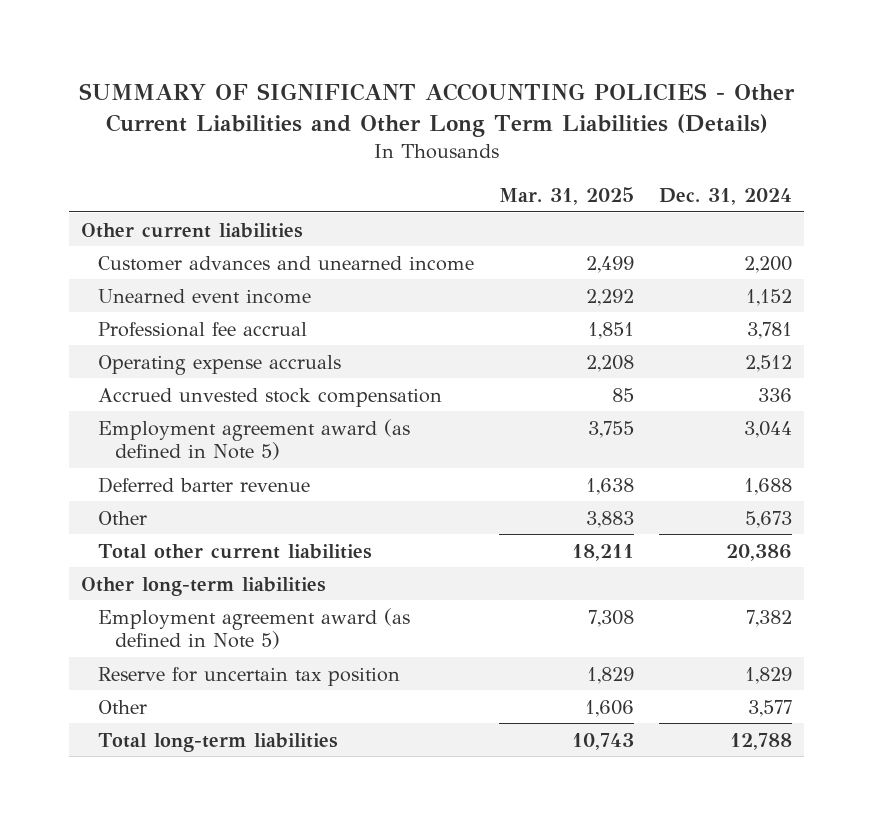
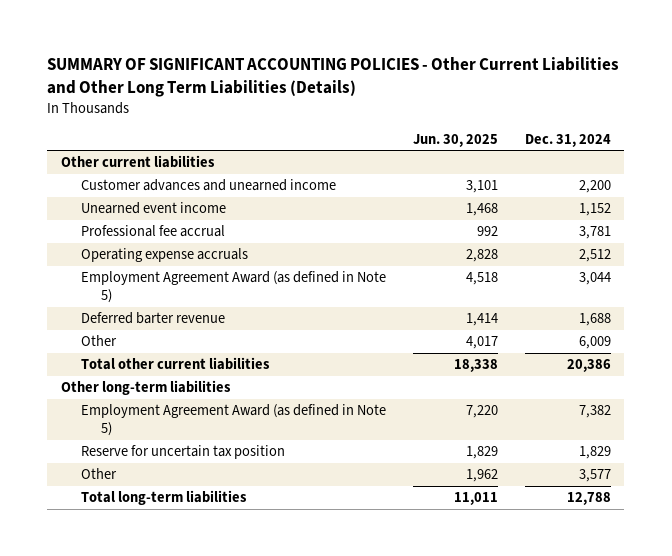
- | Mar. 31, 2025 | Dec. 31, 2024
+ | Jun. 30, 2025 | Dec. 31, 2024
- Accrued unvested stock compensation | 85 | 336
- Employment agreement award (as defined in Note 5) | 3,755 | 3,044
+ Employment Agreement Award (as defined in Note 5) | 4,518 | 3,044
- Other | 3,883 | 5,673
+ Other | 4,017 | 6,009
- Employment agreement award (as defined in Note 5) | 7,308 | 7,382
+ Employment Agreement Award (as defined in Note 5) | 7,220 | 7,382

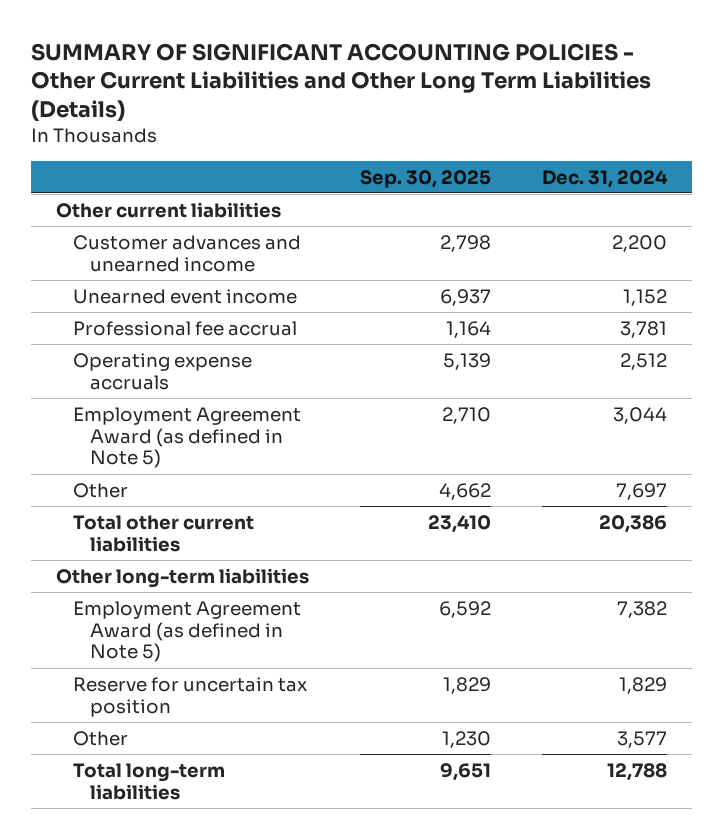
- | Jun. 30, 2025 | Dec. 31, 2024
+ | Sep. 30, 2025 | Dec. 31, 2024
- Deferred barter revenue | 1,414 | 1,688
- Other | 4,017 | 6,009
+ Other | 4,662 | 7,697

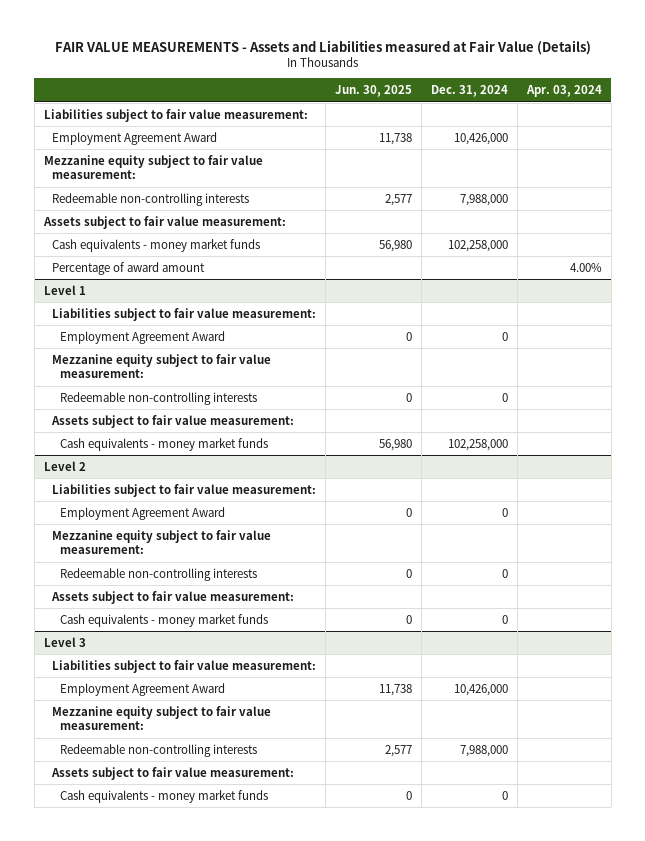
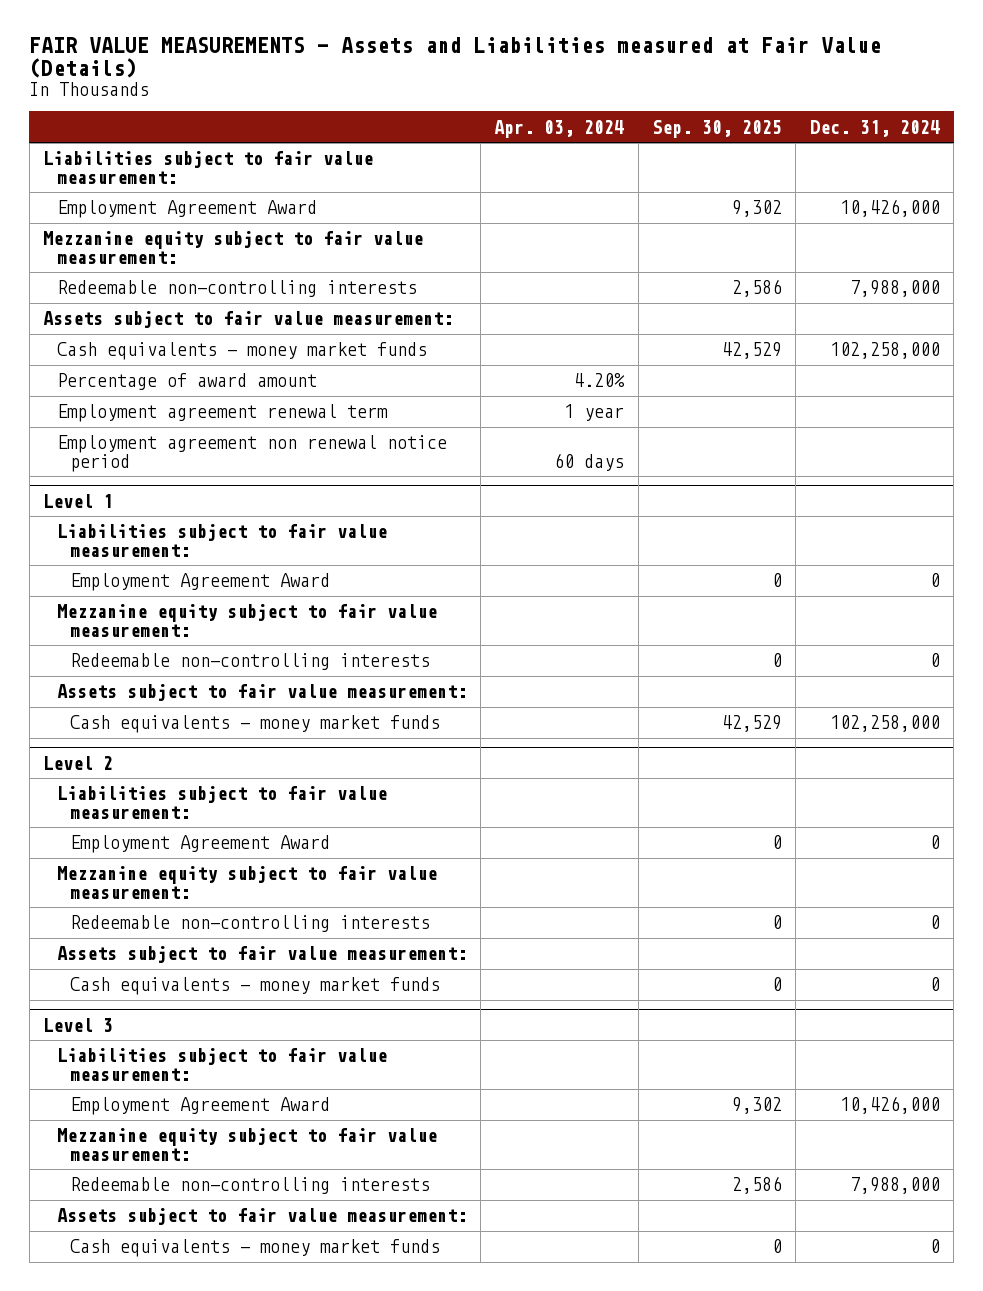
- | Jun. 30, 2025 | Dec. 31, 2024 | Apr. 03, 2024
+ | Apr. 03, 2024 | Sep. 30, 2025 | Dec. 31, 2024
- Percentage of award amount | | | 4.00%
+ Percentage of award amount | 4.20% | |
+ Employment agreement renewal term | 1 year | |
+ Employment agreement non renewal notice period | 60 days | |

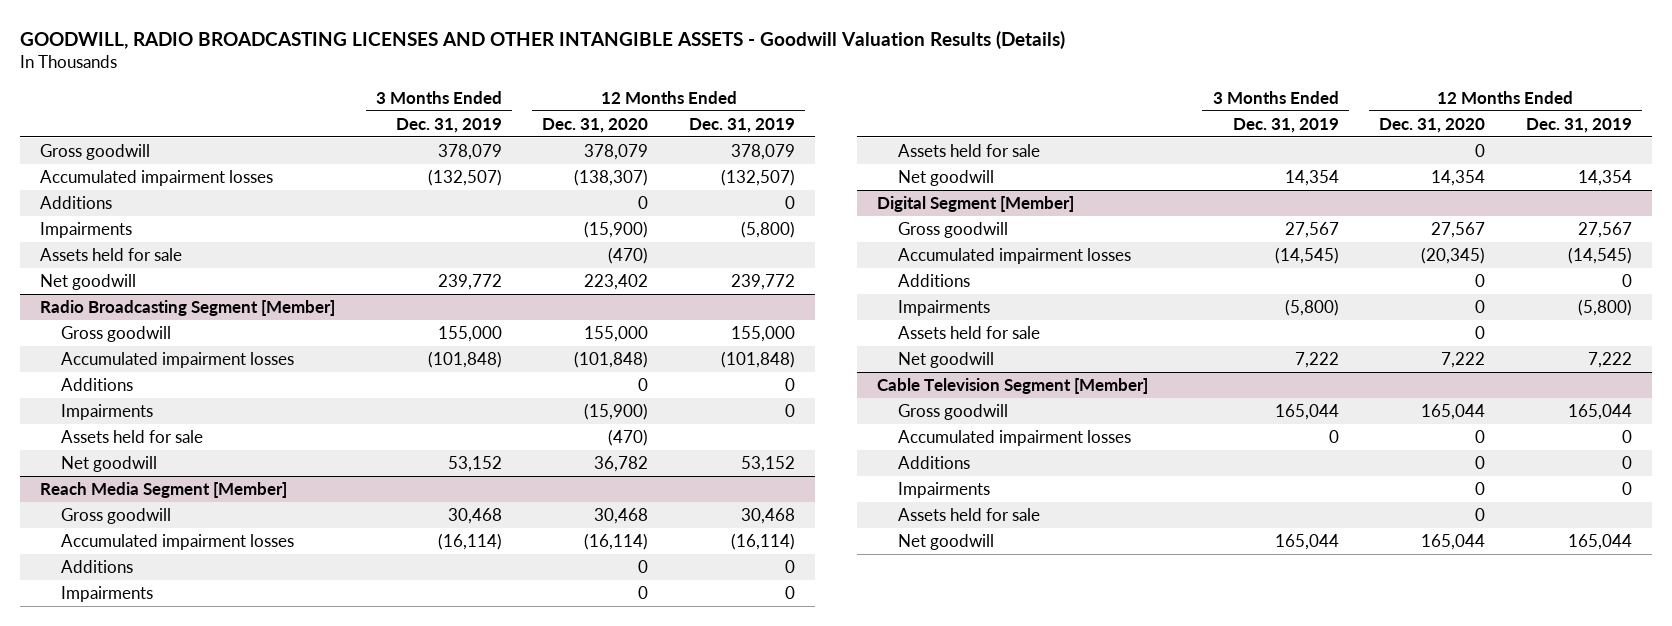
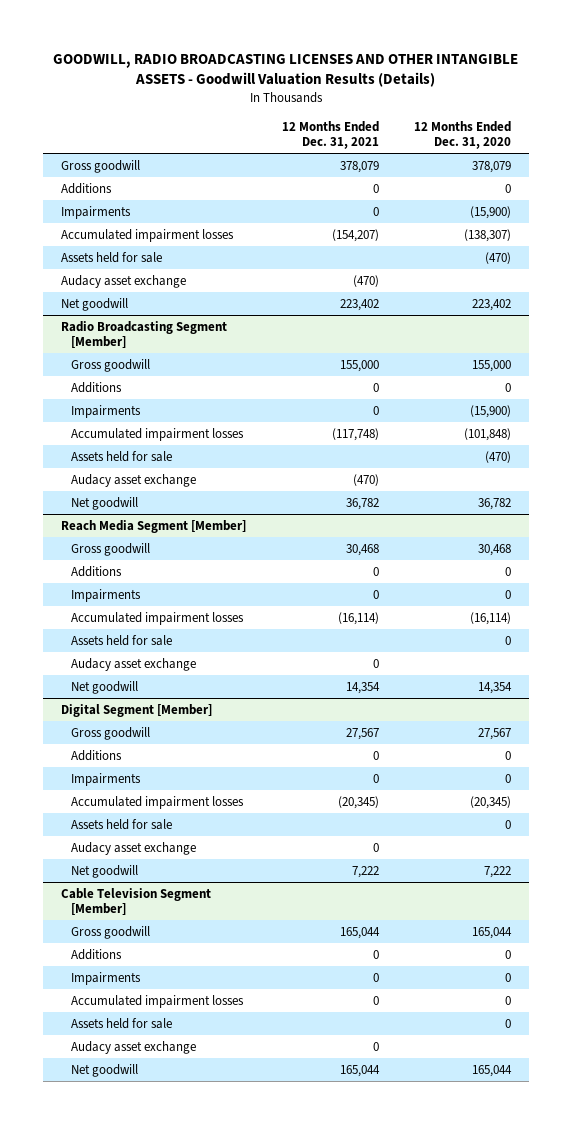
- | 3 Months Ended Dec. 31, 2019 | 12 Months Ended Dec. 31, 2020 | 12 Months Ended Dec. 31, 2019
+ | 12 Months Ended Dec. 31, 2021 | 12 Months Ended Dec. 31, 2020
moved down: Accumulated impairment losses | (154,207) | (138,307)
+ Audacy asset exchange | (470) |
@ Radio Broadcasting Segment [Member]
moved down: Accumulated impairment losses | (117,748) | (101,848)
+ Audacy asset exchange | (470) |
@ Reach Media Segment [Member]
moved down: Accumulated impairment losses | (16,114) | (16,114)
+ Audacy asset exchange | 0 |
@ Digital Segment [Member]
moved down: Accumulated impairment losses | (20,345) | (20,345)
+ Audacy asset exchange | 0 |
@ Cable Television Segment [Member]
moved down: Accumulated impairment losses | 0 | 0
+ Audacy asset exchange | 0 |

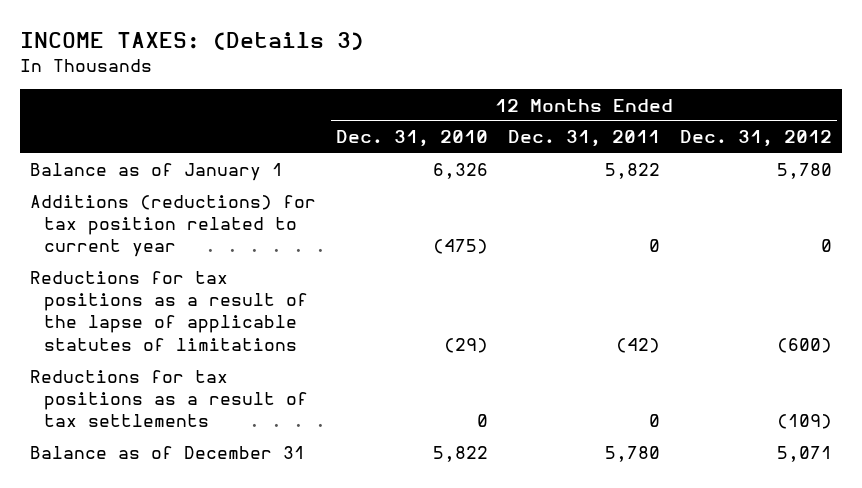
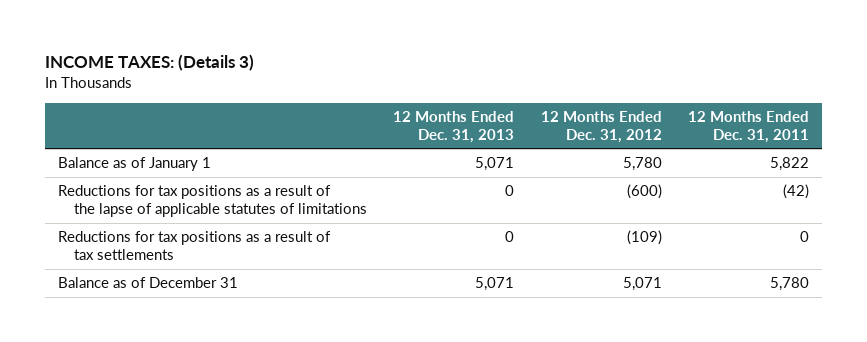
- | 12 Months Ended Dec. 31, 2010 | 12 Months Ended Dec. 31, 2011 | 12 Months Ended Dec. 31, 2012
+ | 12 Months Ended Dec. 31, 2013 | 12 Months Ended Dec. 31, 2012 | 12 Months Ended Dec. 31, 2011
- Additions (reductions) for tax position related to current year | (475) | 0 | 0

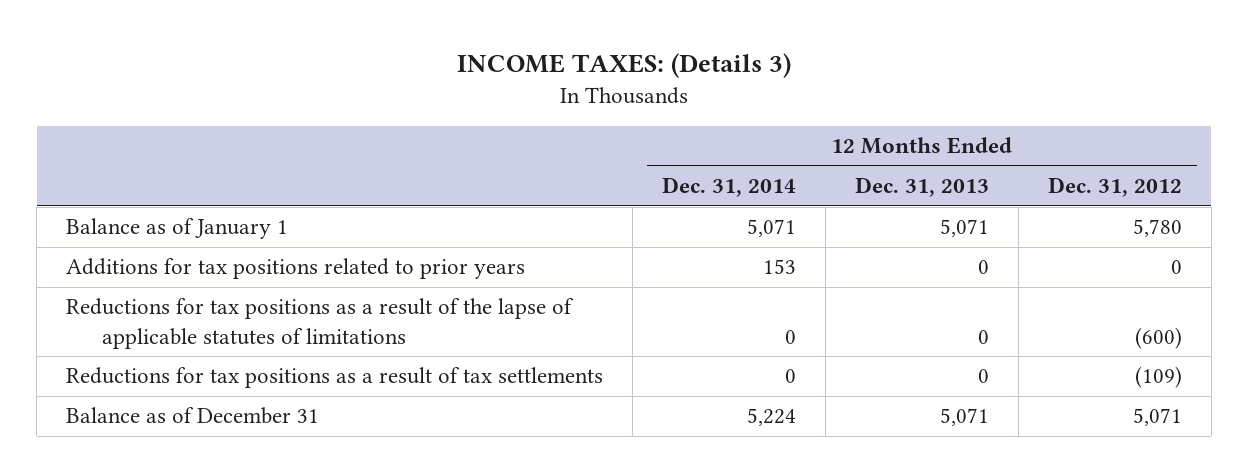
- | 12 Months Ended Dec. 31, 2013 | 12 Months Ended Dec. 31, 2012 | 12 Months Ended Dec. 31, 2011
+ | 12 Months Ended Dec. 31, 2014 | 12 Months Ended Dec. 31, 2013 | 12 Months Ended Dec. 31, 2012
+ Additions for tax positions related to prior years | 153 | 0 | 0

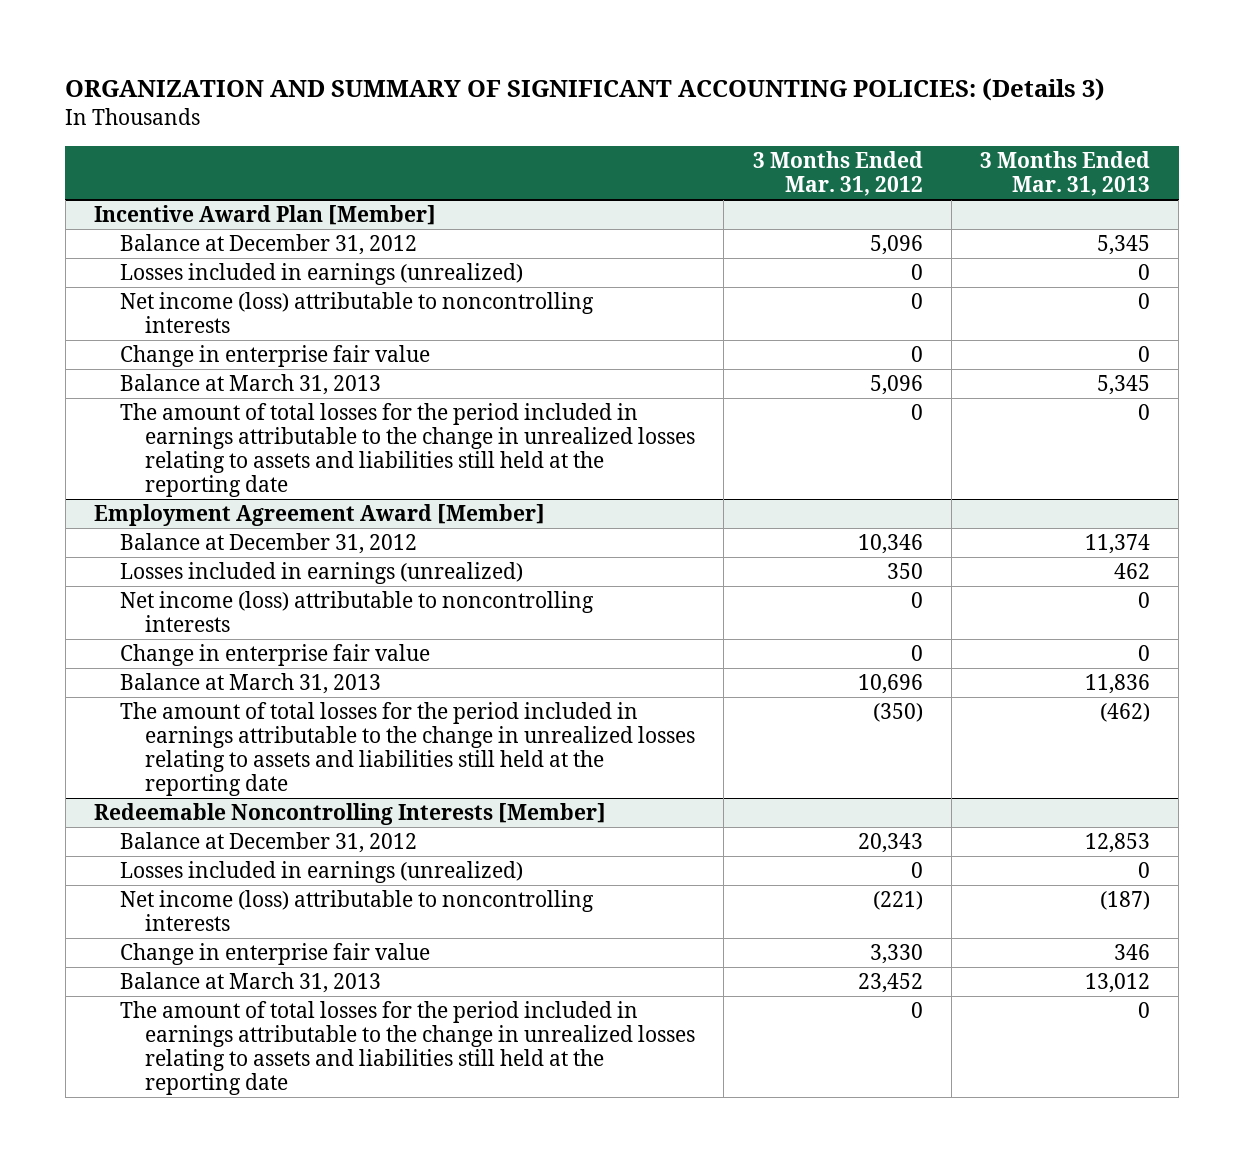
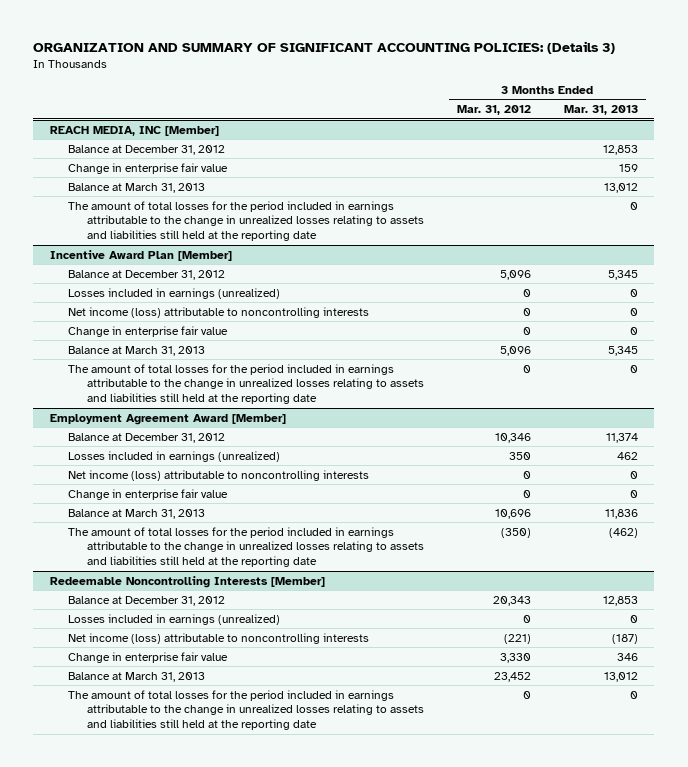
+ REACH MEDIA, INC [Member]
+ Balance at December 31, 2012 | | 12,853
+ Change in enterprise fair value | | 159
+ Balance at March 31, 2013 | | 13,012
+ The amount of total losses for the period included in earnings attributable to the change in unrealized losses relating to assets and liabilities still held at the reporting date | | 0

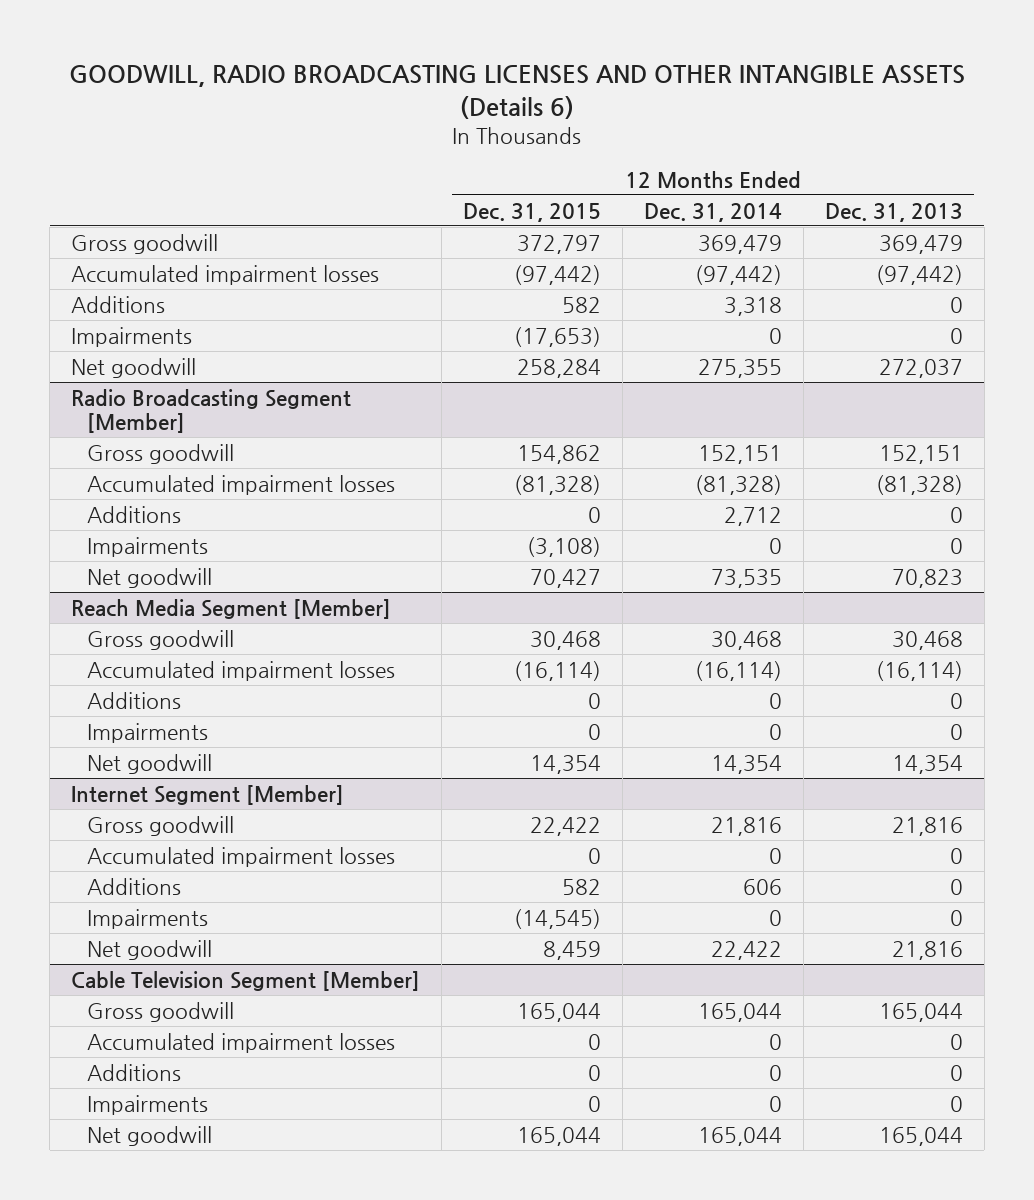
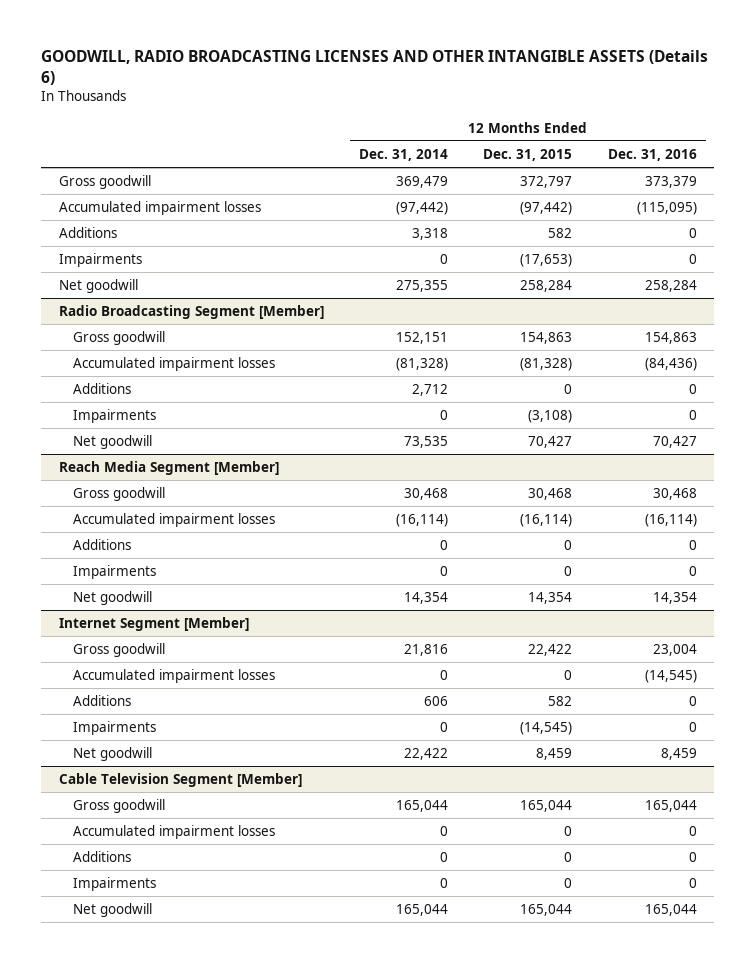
- | 12 Months Ended Dec. 31, 2015 | 12 Months Ended Dec. 31, 2014 | 12 Months Ended Dec. 31, 2013
+ | 12 Months Ended Dec. 31, 2014 | 12 Months Ended Dec. 31, 2015 | 12 Months Ended Dec. 31, 2016
@ Radio Broadcasting Segment [Member]
- Gross goodwill | 154,862 | 152,151 | 152,151
+ Gross goodwill | 152,151 | 154,863 | 154,863

